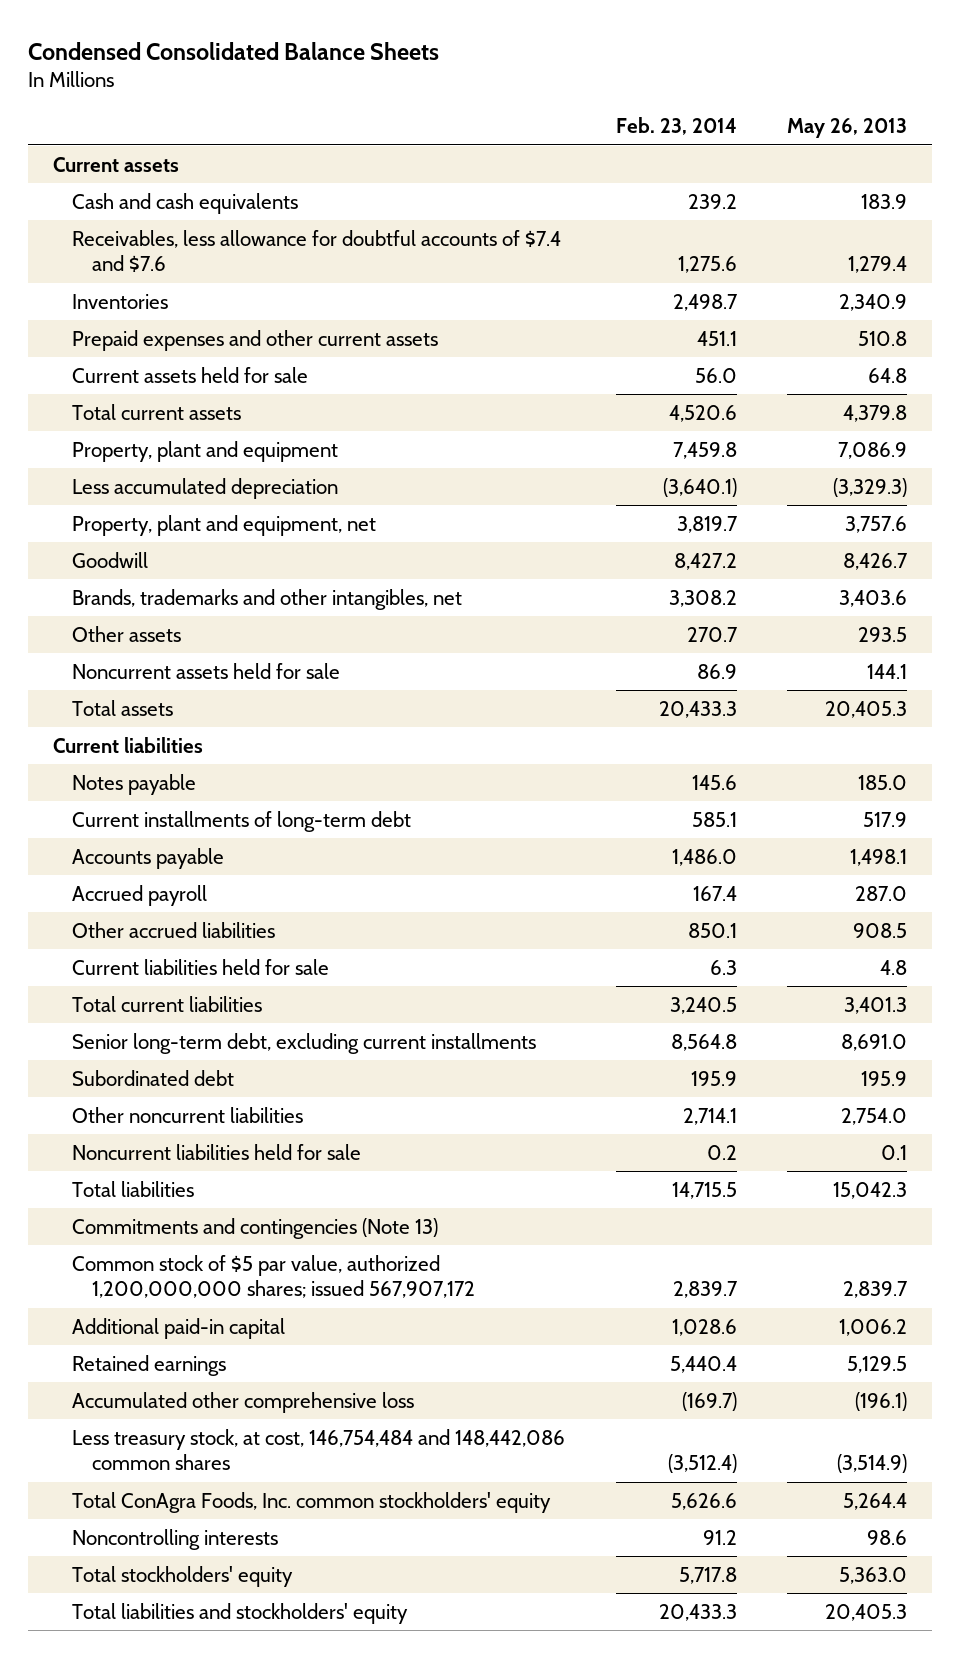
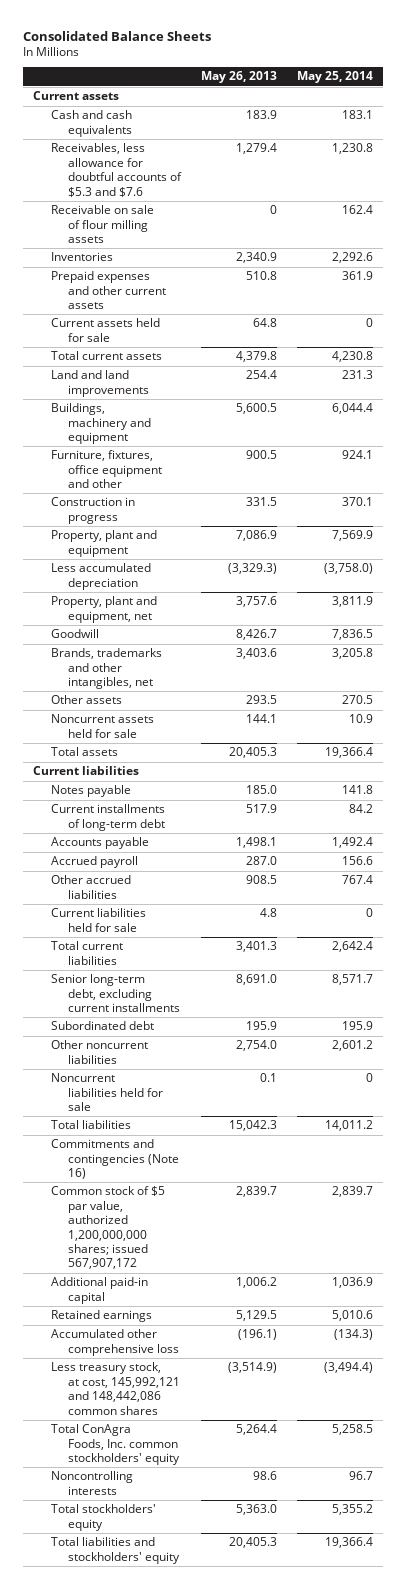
- Condensed Consolidated Balance Sheets
+ Consolidated Balance Sheets
- | Feb. 23, 2014 | May 26, 2013
+ | May 26, 2013 | May 25, 2014
- Receivables, less allowance for doubtful accounts of $7.4 and $7.6 | 1,275.6 | 1,279.4
+ Receivables, less allowance for doubtful accounts of $5.3 and $7.6 | 1,279.4 | 1,230.8
+ Receivable on sale of flour milling assets | 0 | 162.4
+ Land and land improvements | 254.4 | 231.3
+ Buildings, machinery and equipment | 5,600.5 | 6,044.4
+ Furniture, fixtures, office equipment and other | 900.5 | 924.1
+ Construction in progress | 331.5 | 370.1
- Commitments and contingencies (Note 13)
+ Commitments and contingencies (Note 16)
- Less treasury stock, at cost, 146,754,484 and 148,442,086 common shares | (3,512.4) | (3,514.9)
+ Less treasury stock, at cost, 145,992,121 and 148,442,086 common shares | (3,514.9) | (3,494.4)

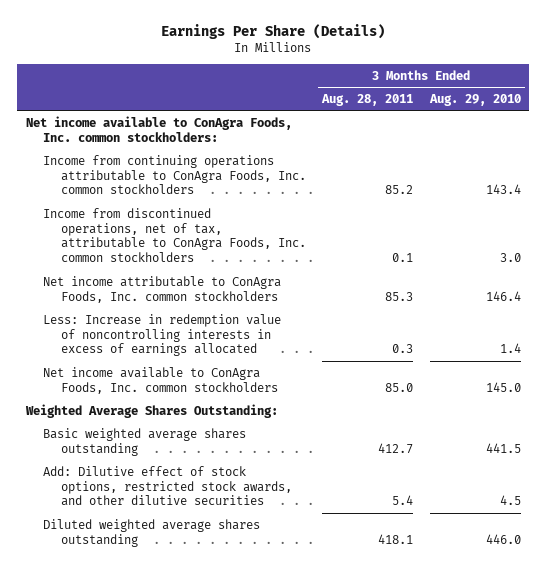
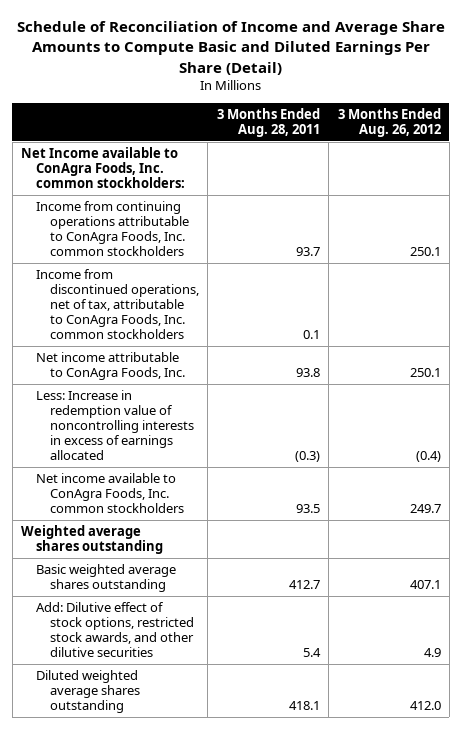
- Earnings Per Share (Details)
+ Schedule of Reconciliation of Income and Average Share Amounts to Compute Basic and Diluted Earnings Per Share (Detail)
- | 3 Months Ended Aug. 28, 2011 | 3 Months Ended Aug. 29, 2010
+ | 3 Months Ended Aug. 28, 2011 | 3 Months Ended Aug. 26, 2012
- Net income available to ConAgra Foods, Inc. common stockholders:
- Income from continuing operations attributable to ConAgra Foods, Inc. common stockholders | 85.2 | 143.4
+ Net Income available to ConAgra Foods, Inc. common stockholders:
+ Income from continuing operations attributable to ConAgra Foods, Inc. common stockholders | 93.7 | 250.1
- Net income attributable to ConAgra Foods, Inc. common stockholders | 85.3 | 146.4
- Less: Increase in redemption value of noncontrolling interests in excess of earnings allocated | 0.3 | 1.4
- Net income available to ConAgra Foods, Inc. common stockholders | 85.0 | 145.0
- Weighted Average Shares Outstanding:
+ Net income attributable to ConAgra Foods, Inc. | 93.8 | 250.1
+ Less: Increase in redemption value of noncontrolling interests in excess of earnings allocated | (0.3) | (0.4)
+ Net income available to ConAgra Foods, Inc. common stockholders | 93.5 | 249.7
+ Weighted average shares outstanding

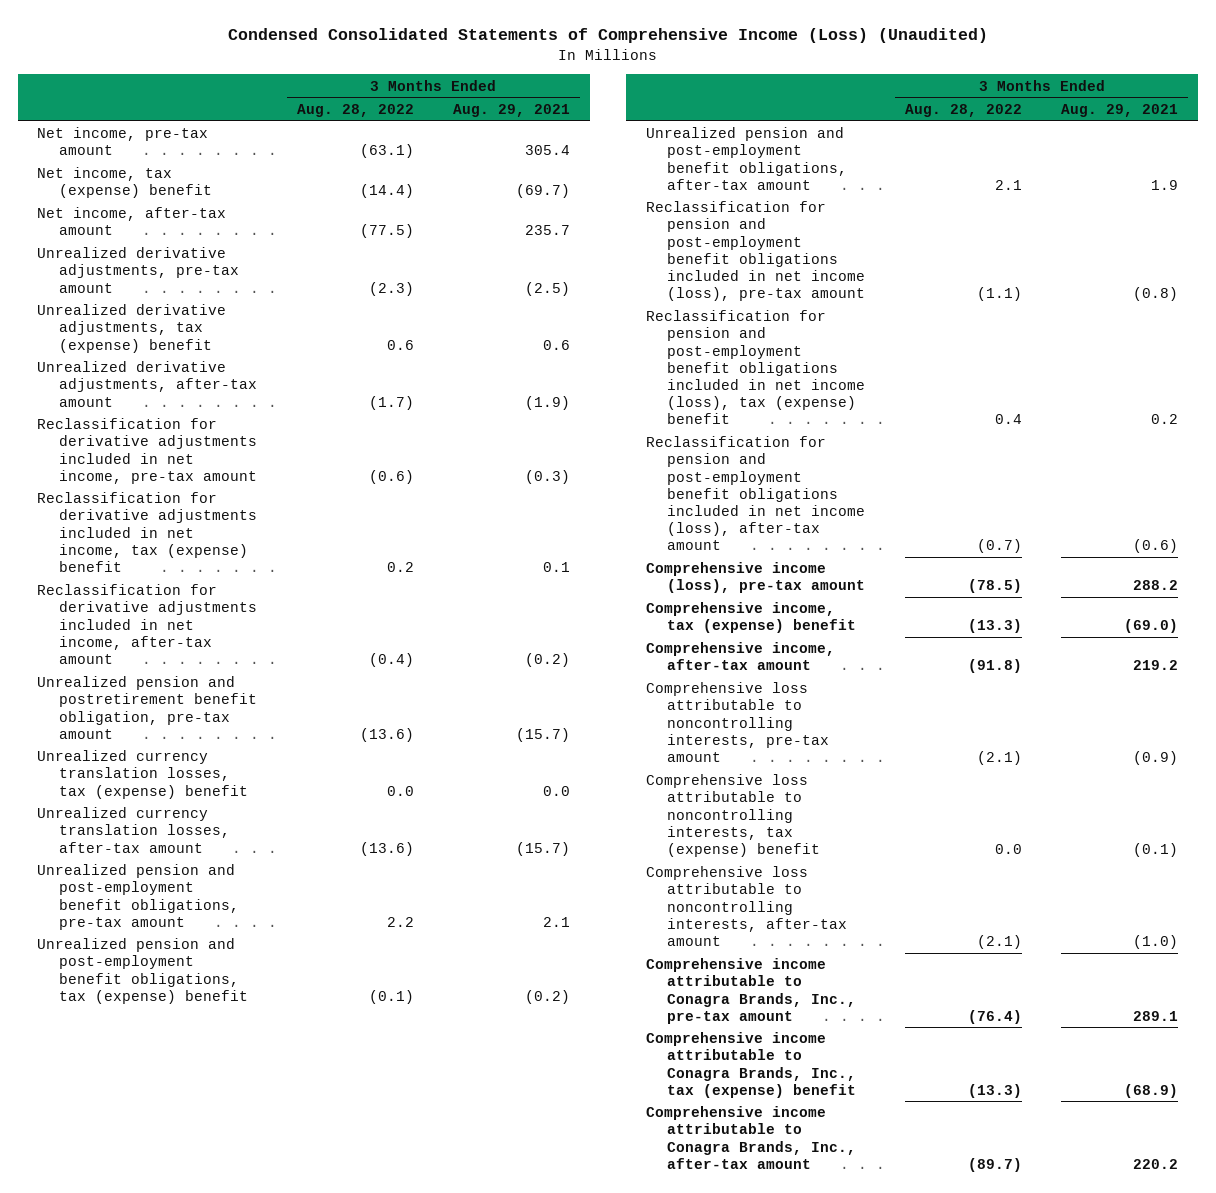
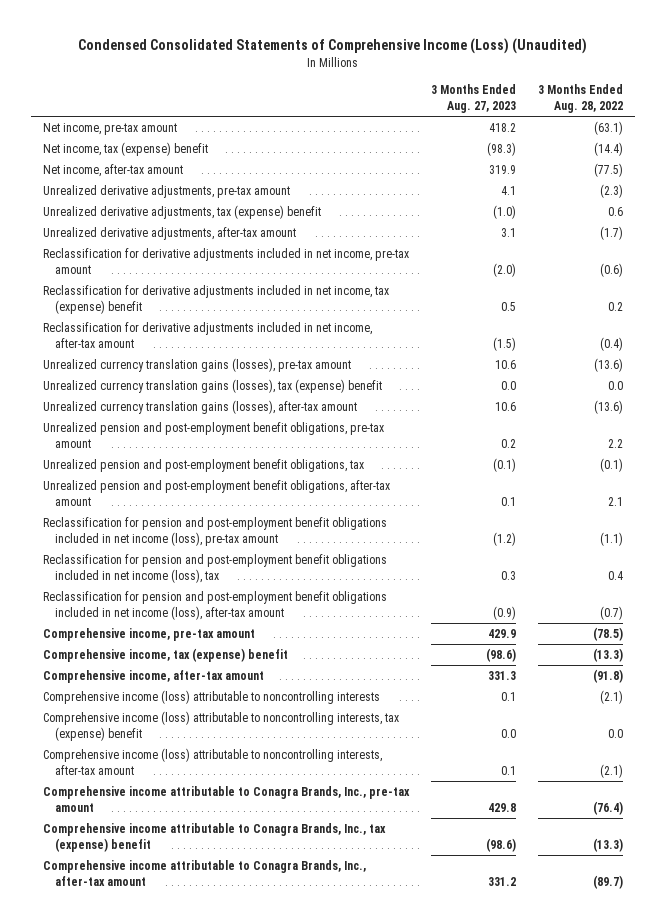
- | 3 Months Ended Aug. 28, 2022 | 3 Months Ended Aug. 29, 2021
+ | 3 Months Ended Aug. 27, 2023 | 3 Months Ended Aug. 28, 2022
- Unrealized pension and postretirement benefit obligation, pre-tax amount | (13.6) | (15.7)
- Unrealized currency translation losses, tax (expense) benefit | 0.0 | 0.0
- Unrealized currency translation losses, after-tax amount | (13.6) | (15.7)
+ Unrealized currency translation gains (losses), pre-tax amount | 10.6 | (13.6)
+ Unrealized currency translation gains (losses), tax (expense) benefit | 0.0 | 0.0
+ Unrealized currency translation gains (losses), after-tax amount | 10.6 | (13.6)
- Unrealized pension and post-employment benefit obligations, tax (expense) benefit | (0.1) | (0.2)
+ Unrealized pension and post-employment benefit obligations, tax | (0.1) | (0.1)
- Reclassification for pension and post-employment benefit obligations included in net income (loss), tax (expense) benefit | 0.4 | 0.2
+ Reclassification for pension and post-employment benefit obligations included in net income (loss), tax | 0.3 | 0.4
- Comprehensive income (loss), pre-tax amount | (78.5) | 288.2
+ Comprehensive income, pre-tax amount | 429.9 | (78.5)
- Comprehensive loss attributable to noncontrolling interests, pre-tax amount | (2.1) | (0.9)
- Comprehensive loss attributable to noncontrolling interests, tax (expense) benefit | 0.0 | (0.1)
- Comprehensive loss attributable to noncontrolling interests, after-tax amount | (2.1) | (1.0)
+ Comprehensive income (loss) attributable to noncontrolling interests | 0.1 | (2.1)
+ Comprehensive income (loss) attributable to noncontrolling interests, tax (expense) benefit | 0.0 | 0.0
+ Comprehensive income (loss) attributable to noncontrolling interests, after-tax amount | 0.1 | (2.1)

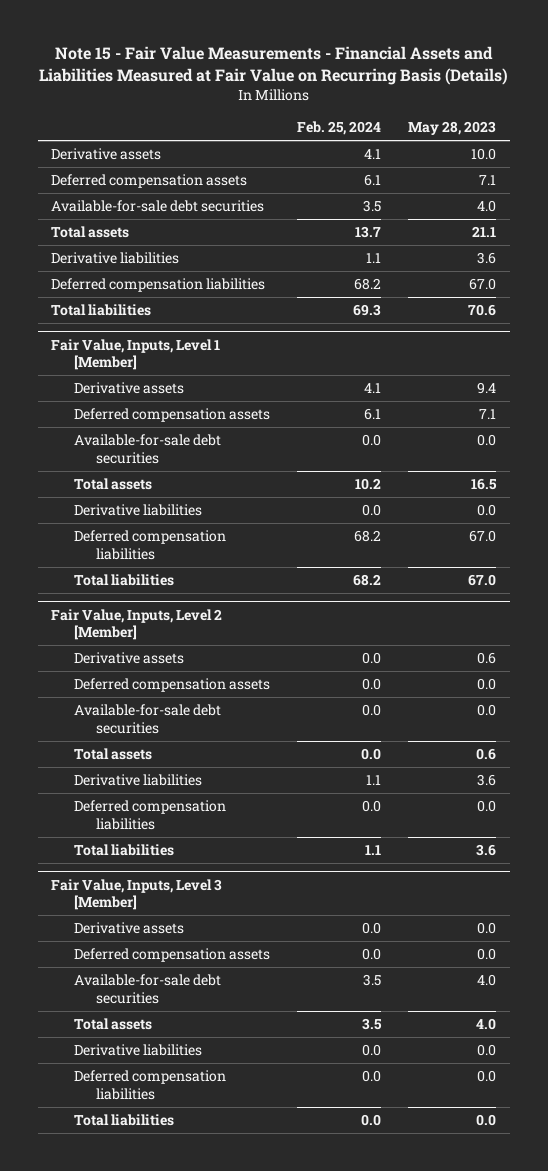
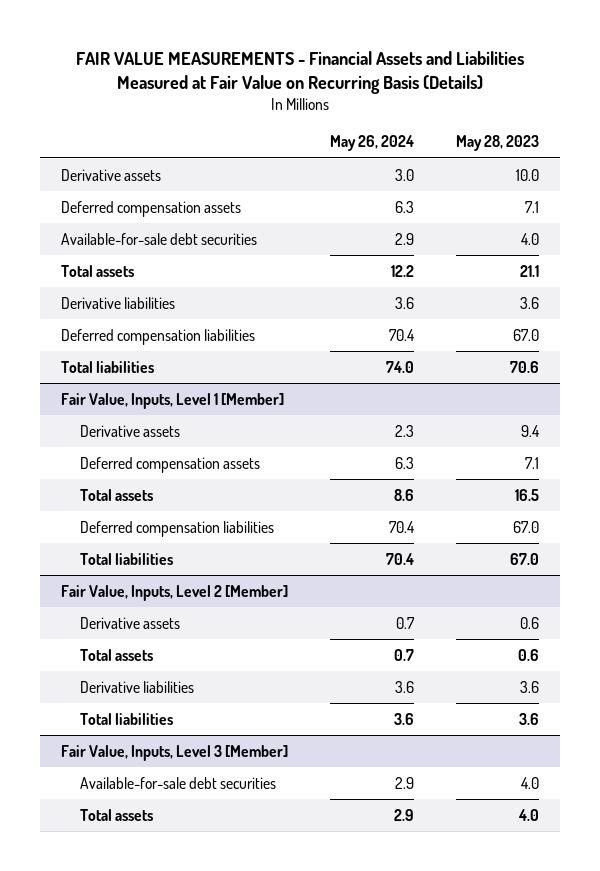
- Note 15 - Fair Value Measurements - Financial Assets and Liabilities Measured at Fair Value on Recurring Basis (Details)
+ FAIR VALUE MEASUREMENTS - Financial Assets and Liabilities Measured at Fair Value on Recurring Basis (Details)
- | Feb. 25, 2024 | May 28, 2023
+ | May 26, 2024 | May 28, 2023
@ Fair Value, Inputs, Level 1 [Member]
- Available-for-sale debt securities | 0.0 | 0.0
- Derivative liabilities | 0.0 | 0.0
@ Fair Value, Inputs, Level 2 [Member]
- Deferred compensation assets | 0.0 | 0.0
- Available-for-sale debt securities | 0.0 | 0.0
- Deferred compensation liabilities | 0.0 | 0.0
@ Fair Value, Inputs, Level 3 [Member]
- Derivative assets | 0.0 | 0.0
- Deferred compensation assets | 0.0 | 0.0
- Derivative liabilities | 0.0 | 0.0
- Deferred compensation liabilities | 0.0 | 0.0
- Total liabilities | 0.0 | 0.0

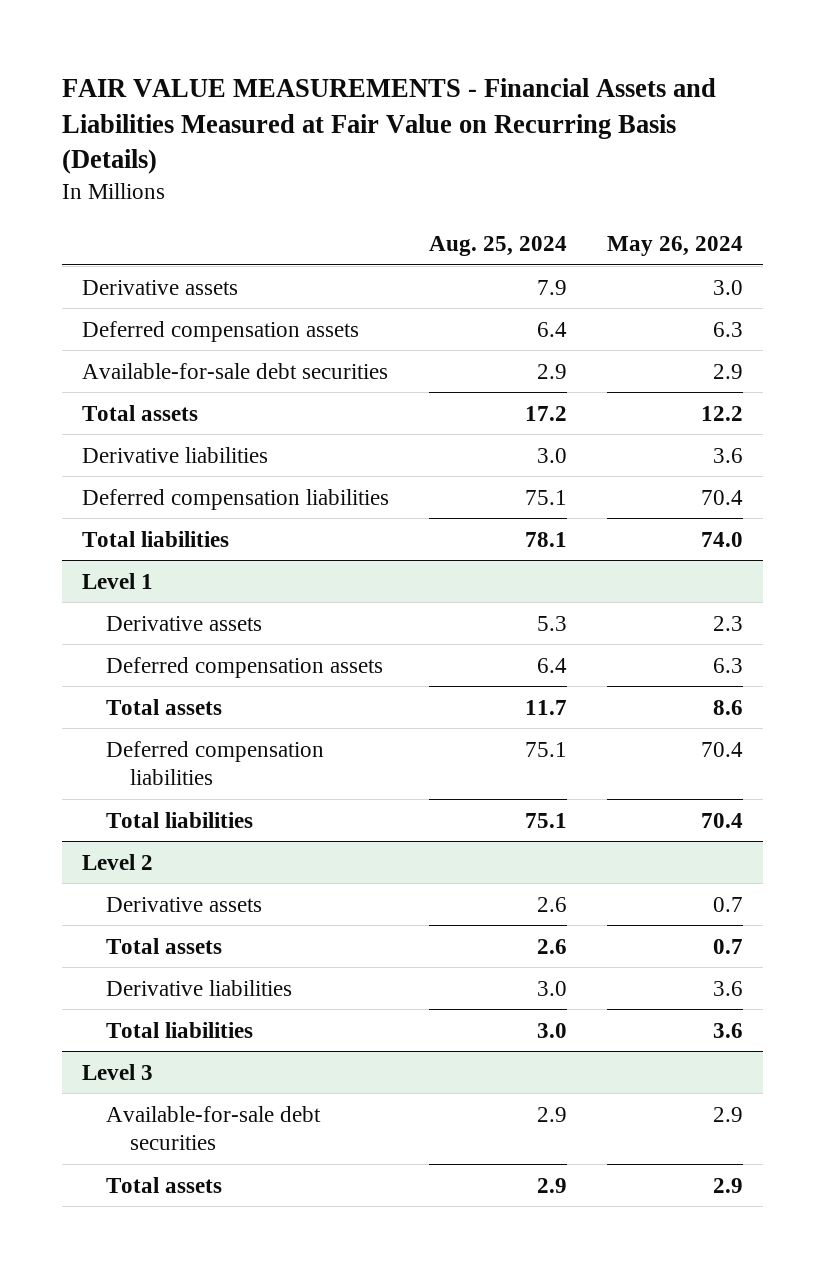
- | May 26, 2024 | May 28, 2023
+ | Aug. 25, 2024 | May 26, 2024
- Fair Value, Inputs, Level 1 [Member]
+ Level 1
- Fair Value, Inputs, Level 2 [Member]
+ Level 2
- Fair Value, Inputs, Level 3 [Member]
+ Level 3

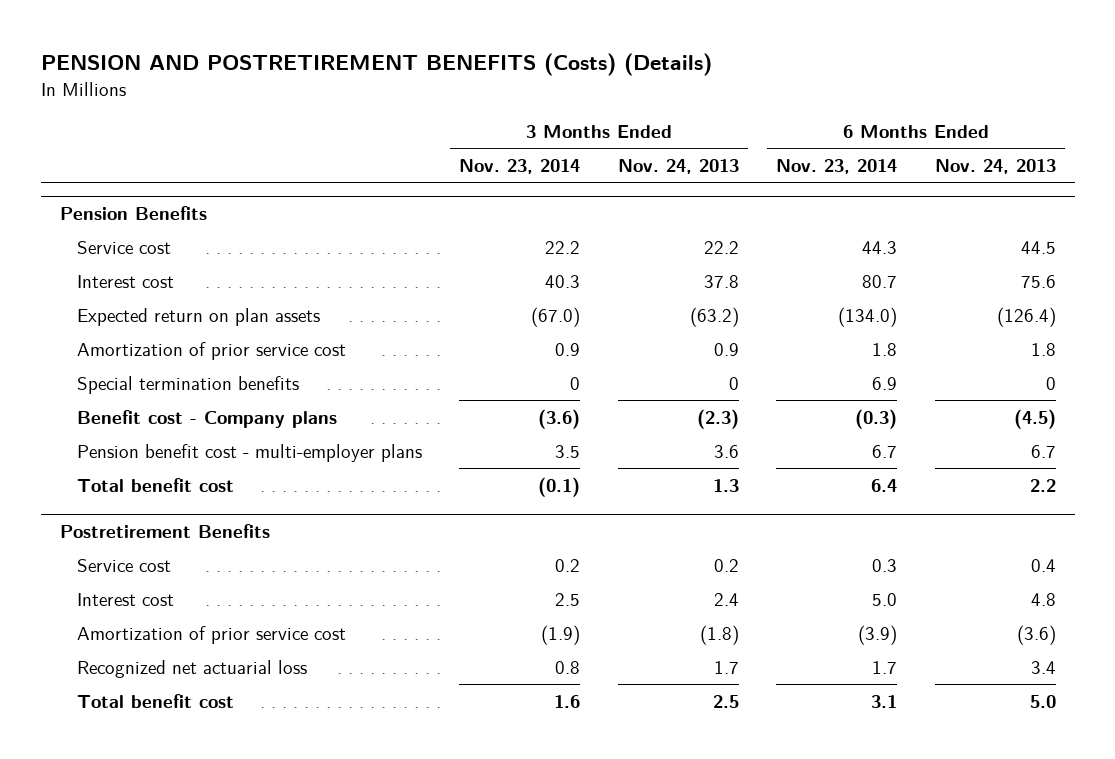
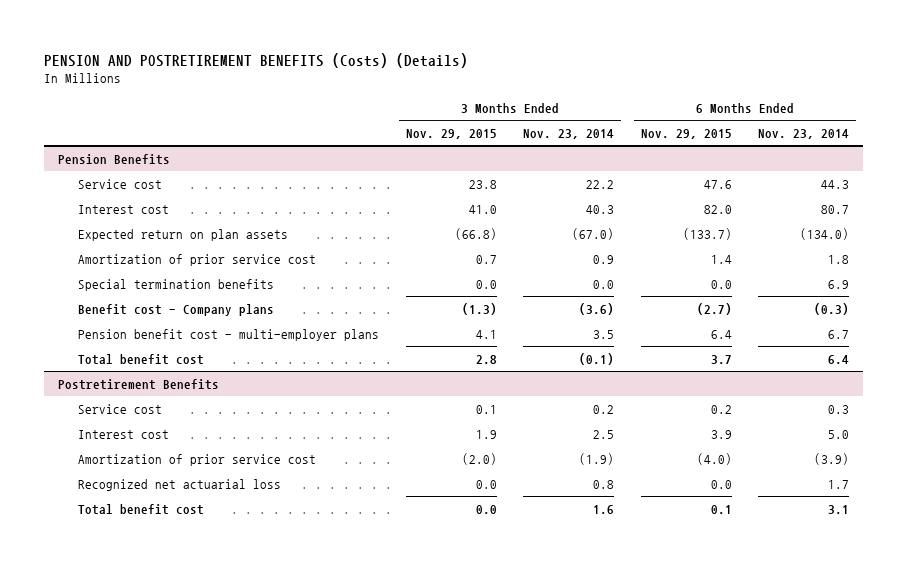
- | 3 Months Ended Nov. 23, 2014 | 3 Months Ended Nov. 24, 2013 | 6 Months Ended Nov. 23, 2014 | 6 Months Ended Nov. 24, 2013
+ | 3 Months Ended Nov. 29, 2015 | 3 Months Ended Nov. 23, 2014 | 6 Months Ended Nov. 29, 2015 | 6 Months Ended Nov. 23, 2014
@ Pension Benefits
- Special termination benefits | 0 | 0 | 6.9 | 0
+ Special termination benefits | 0.0 | 0.0 | 0.0 | 6.9

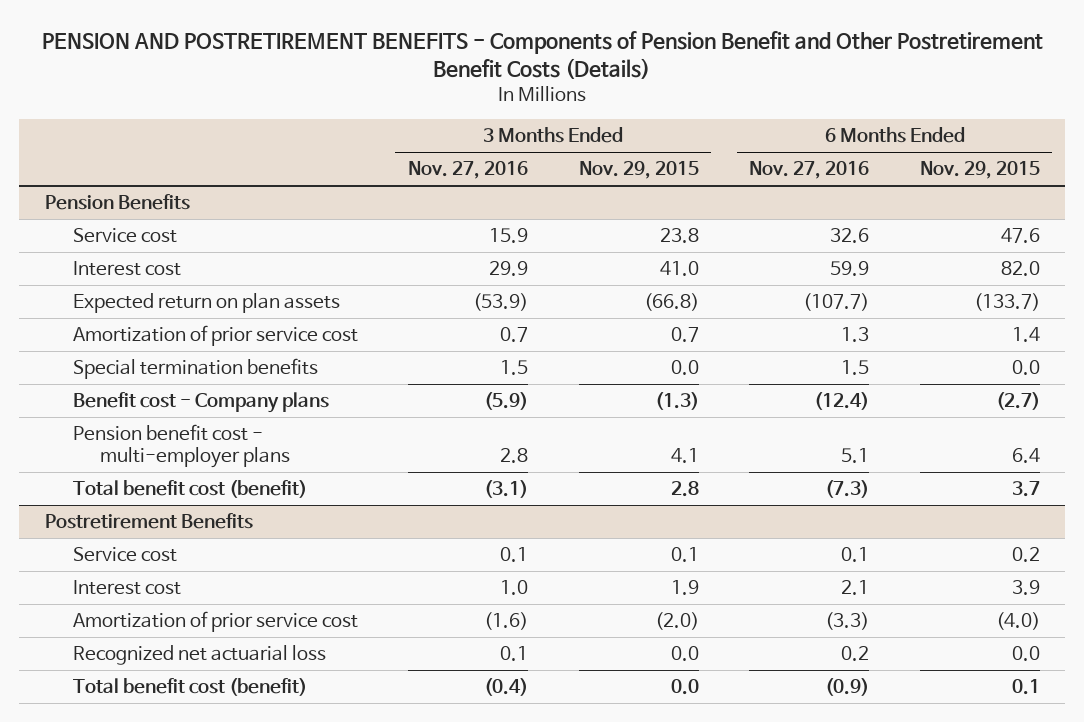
- PENSION AND POSTRETIREMENT BENEFITS (Costs) (Details)
+ PENSION AND POSTRETIREMENT BENEFITS - Components of Pension Benefit and Other Postretirement Benefit Costs (Details)
- | 3 Months Ended Nov. 29, 2015 | 3 Months Ended Nov. 23, 2014 | 6 Months Ended Nov. 29, 2015 | 6 Months Ended Nov. 23, 2014
+ | 3 Months Ended Nov. 27, 2016 | 3 Months Ended Nov. 29, 2015 | 6 Months Ended Nov. 27, 2016 | 6 Months Ended Nov. 29, 2015
@ Pension Benefits
- Total benefit cost | 2.8 | (0.1) | 3.7 | 6.4
+ Total benefit cost (benefit) | (3.1) | 2.8 | (7.3) | 3.7
@ Postretirement Benefits
- Total benefit cost | 0.0 | 1.6 | 0.1 | 3.1
+ Total benefit cost (benefit) | (0.4) | 0.0 | (0.9) | 0.1

